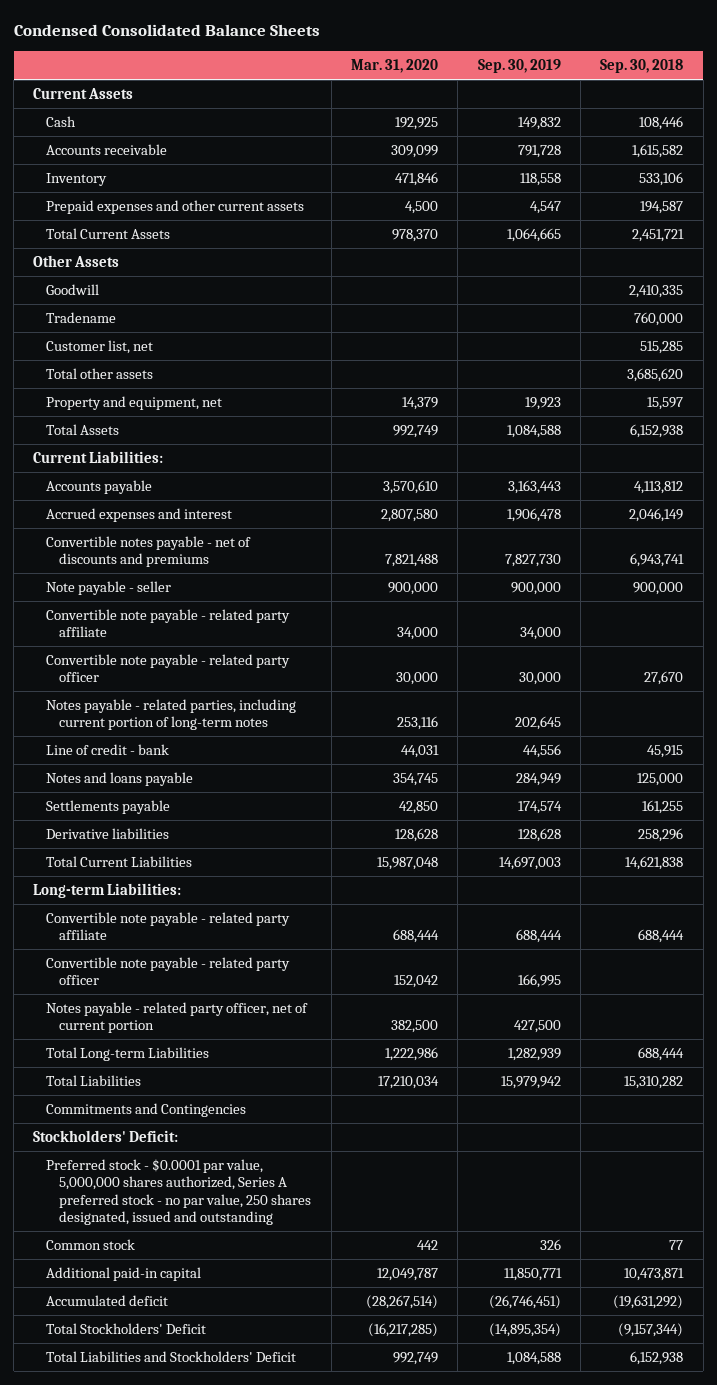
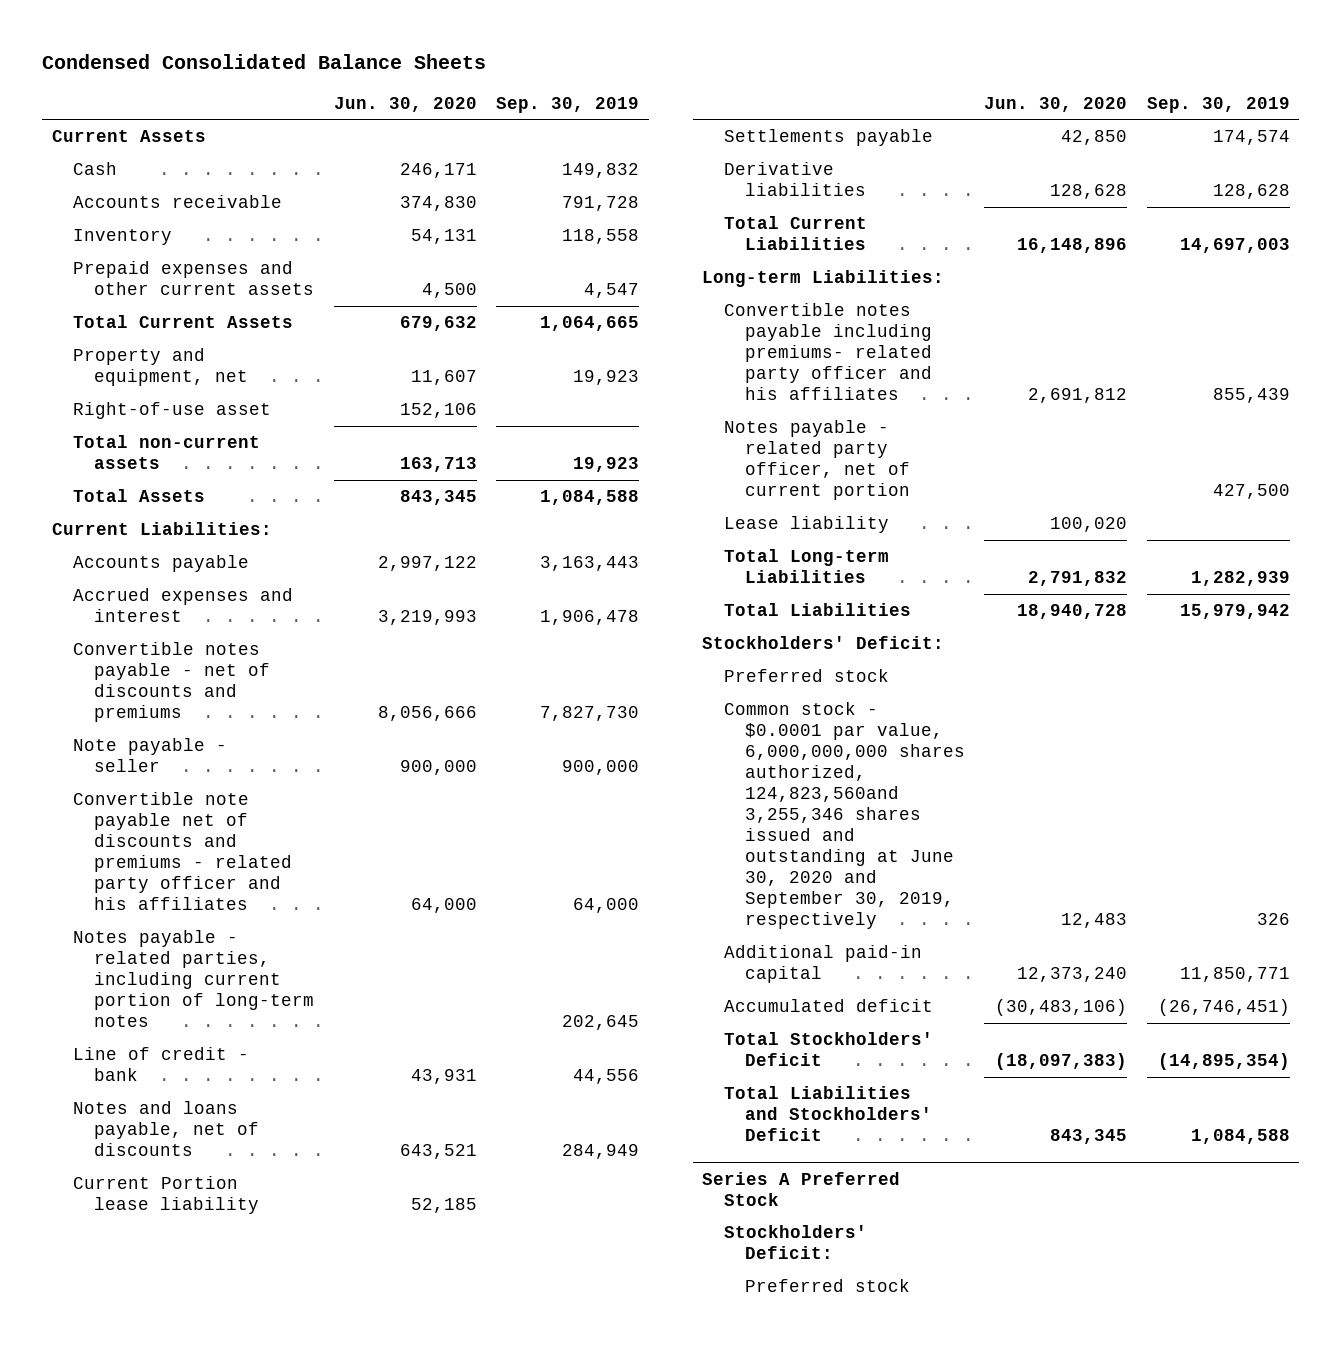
- | Mar. 31, 2020 | Sep. 30, 2019 | Sep. 30, 2018
+ | Jun. 30, 2020 | Sep. 30, 2019
- Other Assets
- Goodwill | | | 2,410,335
- Tradename | | | 760,000
- Customer list, net | | | 515,285
- Total other assets | | | 3,685,620
+ Right-of-use asset | 152,106 |
+ Total non-current assets | 163,713 | 19,923
- Convertible note payable - related party affiliate | 34,000 | 34,000 |
- Convertible note payable - related party officer | 30,000 | 30,000 | 27,670
+ Convertible note payable net of discounts and premiums - related party officer and his affiliates | 64,000 | 64,000
- Notes and loans payable | 354,745 | 284,949 | 125,000
+ Notes and loans payable, net of discounts | 643,521 | 284,949
+ Current Portion lease liability | 52,185 |
- Convertible note payable - related party affiliate | 688,444 | 688,444 | 688,444
- Convertible note payable - related party officer | 152,042 | 166,995 |
+ Convertible notes payable including premiums- related party officer and his affiliates | 2,691,812 | 855,439
+ Lease liability | 100,020 |
- Commitments and Contingencies
- Preferred stock - $0.0001 par value, 5,000,000 shares authorized, Series A preferred stock - no par value, 250 shares designated, issued and outstanding
- Common stock | 442 | 326 | 77
+ Preferred stock
+ Common stock - $0.0001 par value, 6,000,000,000 shares authorized, 124,823,560and 3,255,346 shares issued and outstanding at June 30, 2020 and September 30, 2019, respectively | 12,483 | 326
+ Series A Preferred Stock
+ Stockholders' Deficit:
+ Preferred stock

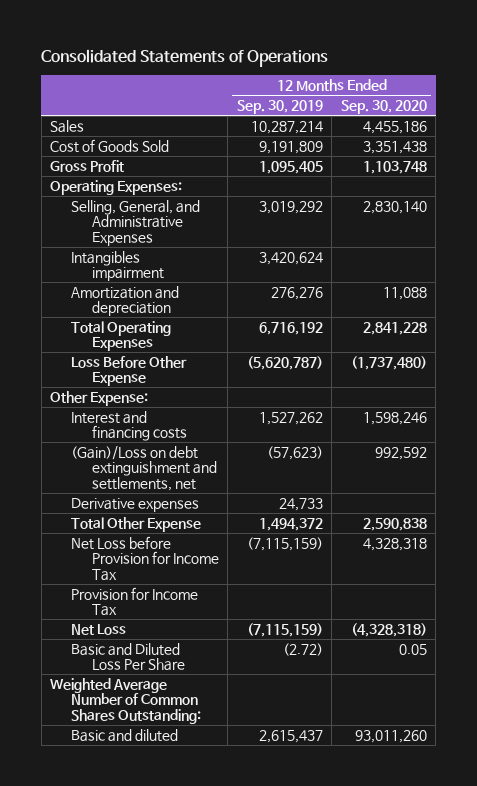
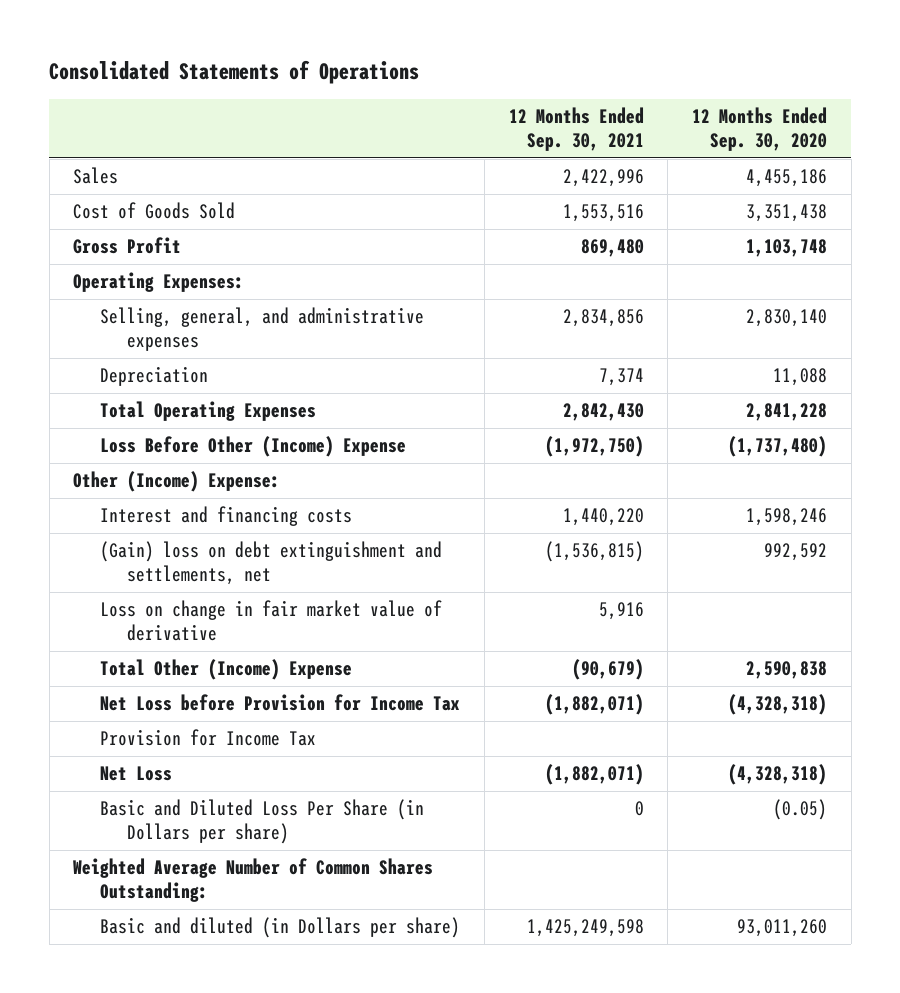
- | 12 Months Ended Sep. 30, 2019 | 12 Months Ended Sep. 30, 2020
+ | 12 Months Ended Sep. 30, 2021 | 12 Months Ended Sep. 30, 2020
- Selling, General, and Administrative Expenses | 3,019,292 | 2,830,140
- Intangibles impairment | 3,420,624 |
- Amortization and depreciation | 276,276 | 11,088
+ Selling, general, and administrative expenses | 2,834,856 | 2,830,140
+ Depreciation | 7,374 | 11,088
- Loss Before Other Expense | (5,620,787) | (1,737,480)
- Other Expense:
+ Loss Before Other (Income) Expense | (1,972,750) | (1,737,480)
+ Other (Income) Expense:
- (Gain)/Loss on debt extinguishment and settlements, net | (57,623) | 992,592
- Derivative expenses | 24,733 |
- Total Other Expense | 1,494,372 | 2,590,838
- Net Loss before Provision for Income Tax | (7,115,159) | 4,328,318
+ (Gain) loss on debt extinguishment and settlements, net | (1,536,815) | 992,592
+ Loss on change in fair market value of derivative | 5,916 |
+ Total Other (Income) Expense | (90,679) | 2,590,838
+ Net Loss before Provision for Income Tax | (1,882,071) | (4,328,318)
- Basic and Diluted Loss Per Share | (2.72) | 0.05
+ Basic and Diluted Loss Per Share (in Dollars per share) | 0 | (0.05)
- Basic and diluted | 2,615,437 | 93,011,260
+ Basic and diluted (in Dollars per share) | 1,425,249,598 | 93,011,260

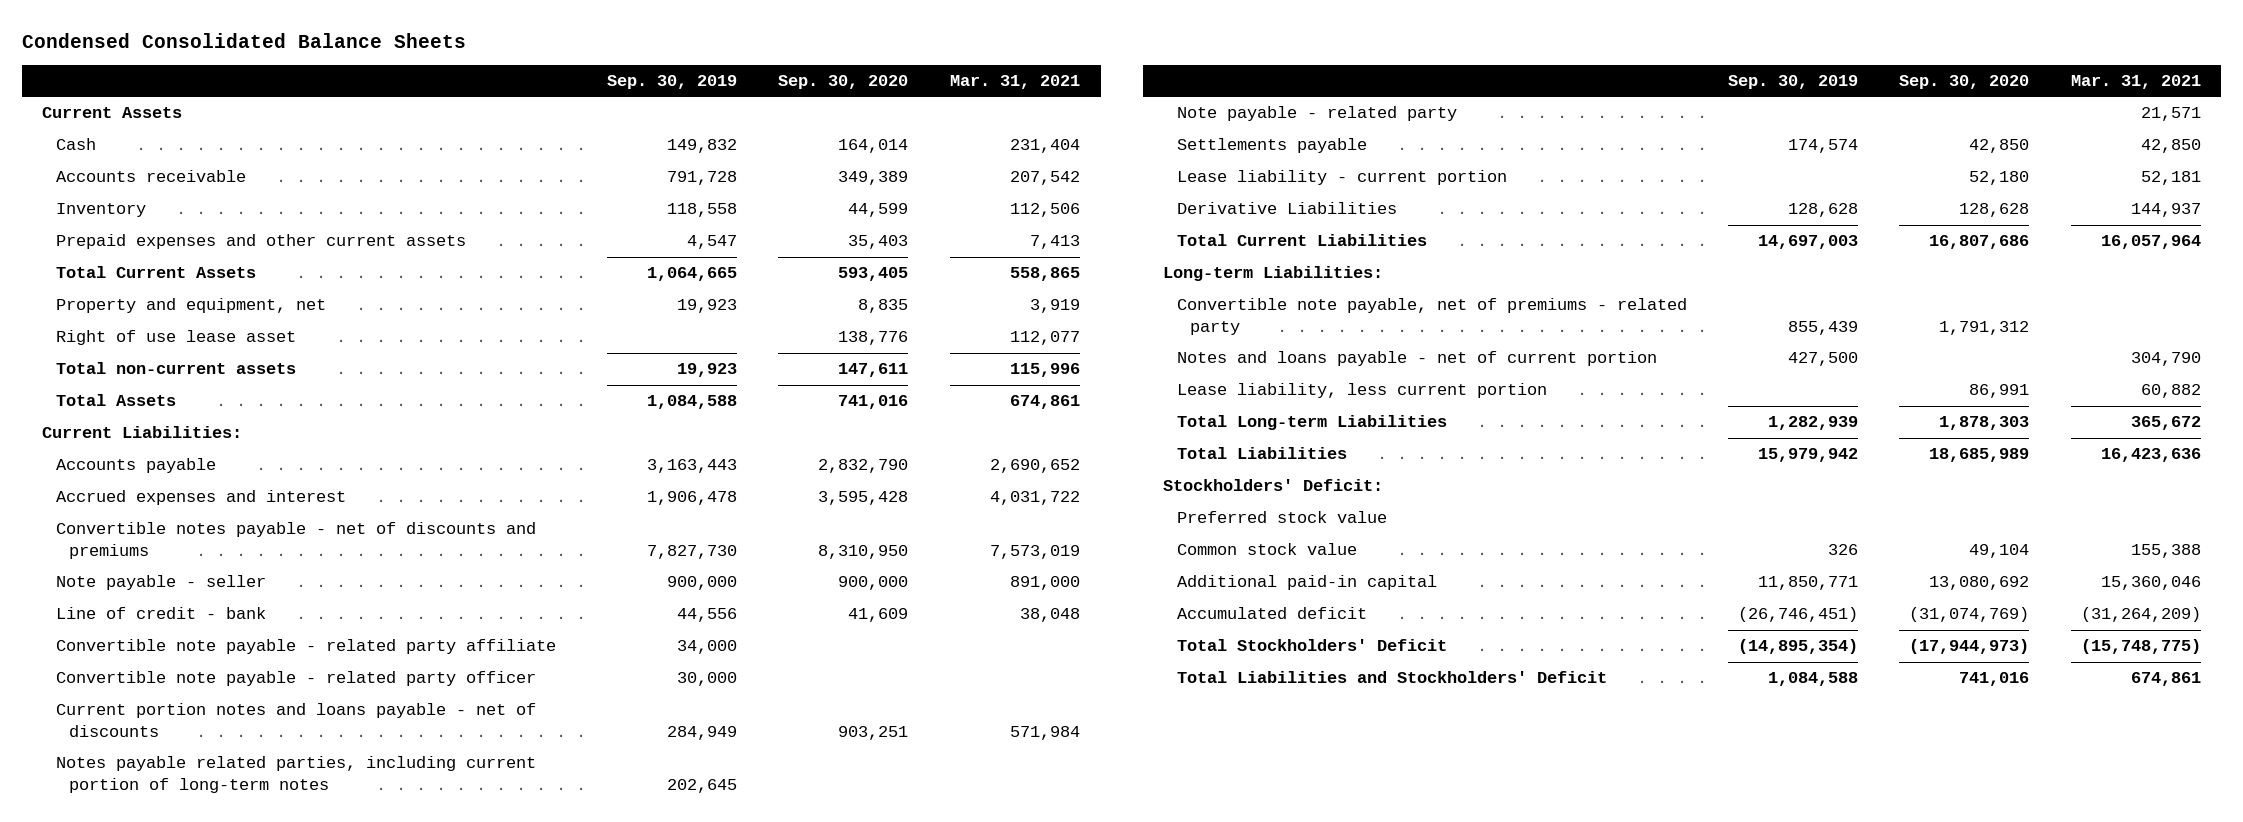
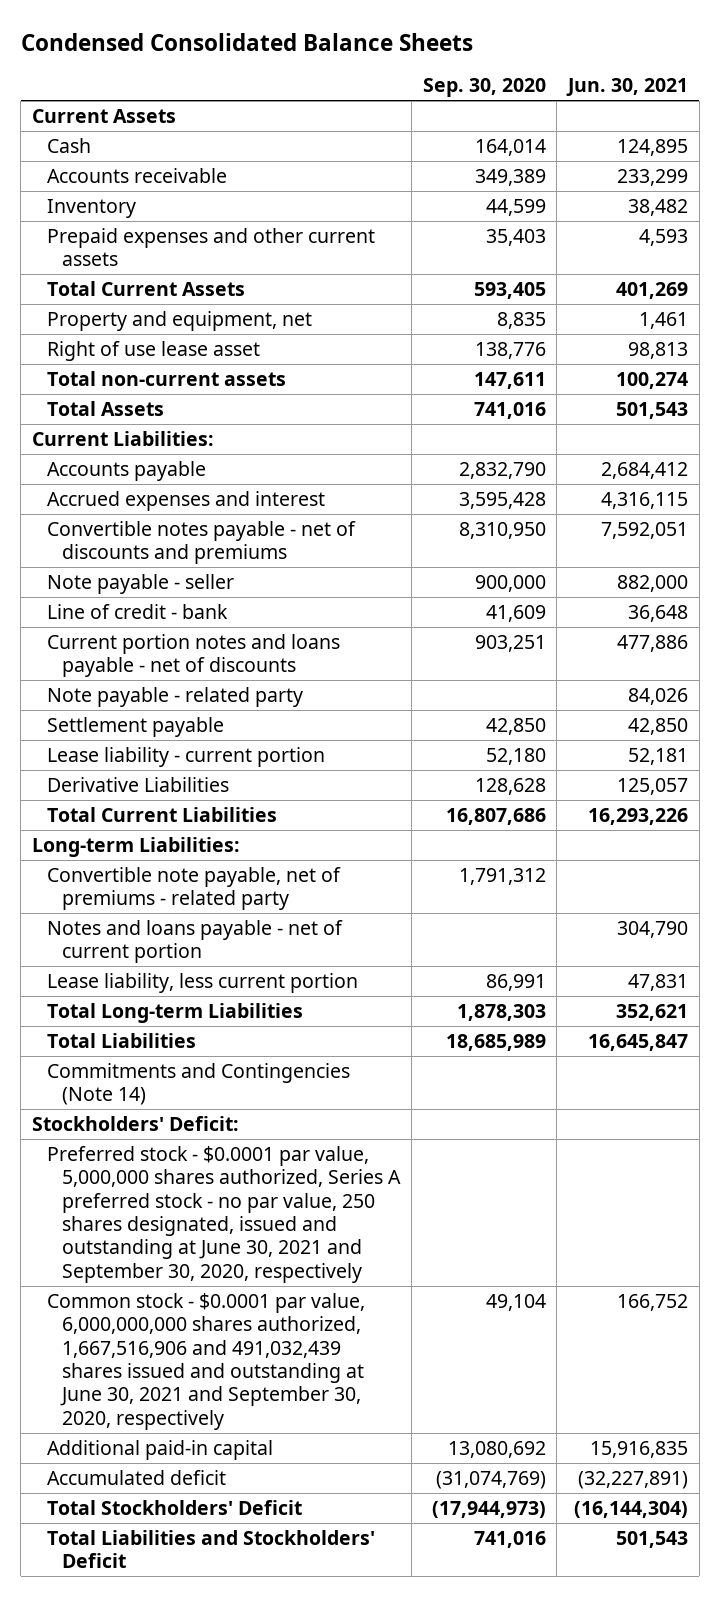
- | Sep. 30, 2019 | Sep. 30, 2020 | Mar. 31, 2021
+ | Sep. 30, 2020 | Jun. 30, 2021
- Convertible note payable - related party affiliate | 34,000 | |
- Convertible note payable - related party officer | 30,000 | |
- Notes payable related parties, including current portion of long-term notes | 202,645 | |
- Settlements payable | 174,574 | 42,850 | 42,850
+ Settlement payable | 42,850 | 42,850
+ Commitments and Contingencies (Note 14)
- Preferred stock value
- Common stock value | 326 | 49,104 | 155,388
+ Preferred stock - $0.0001 par value, 5,000,000 shares authorized, Series A preferred stock - no par value, 250 shares designated, issued and outstanding at June 30, 2021 and September 30, 2020, respectively
+ Common stock - $0.0001 par value, 6,000,000,000 shares authorized, 1,667,516,906 and 491,032,439 shares issued and outstanding at June 30, 2021 and September 30, 2020, respectively | 49,104 | 166,752

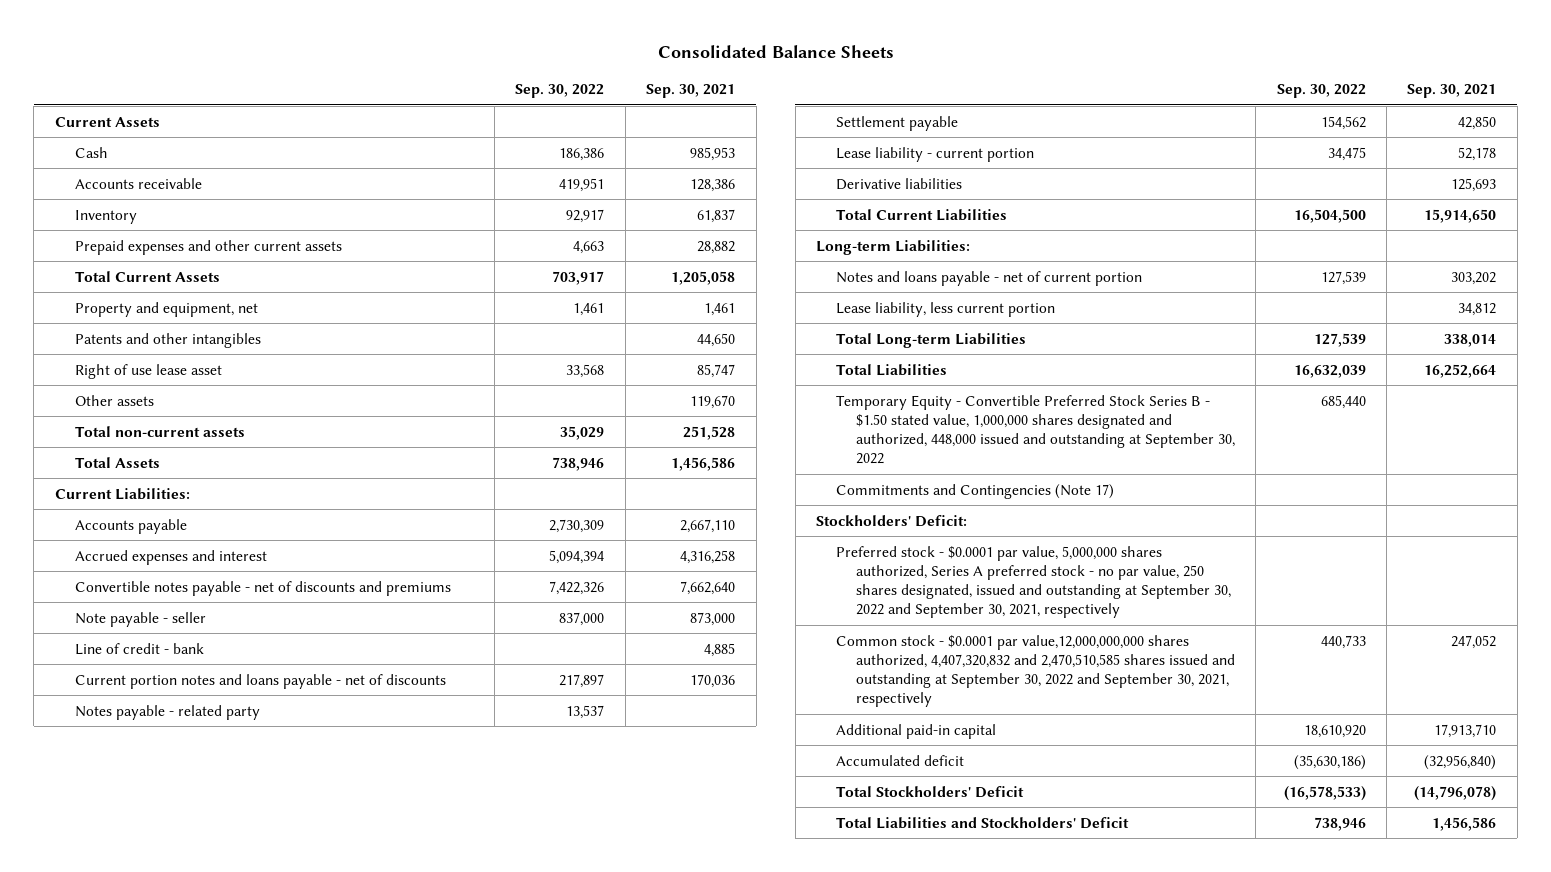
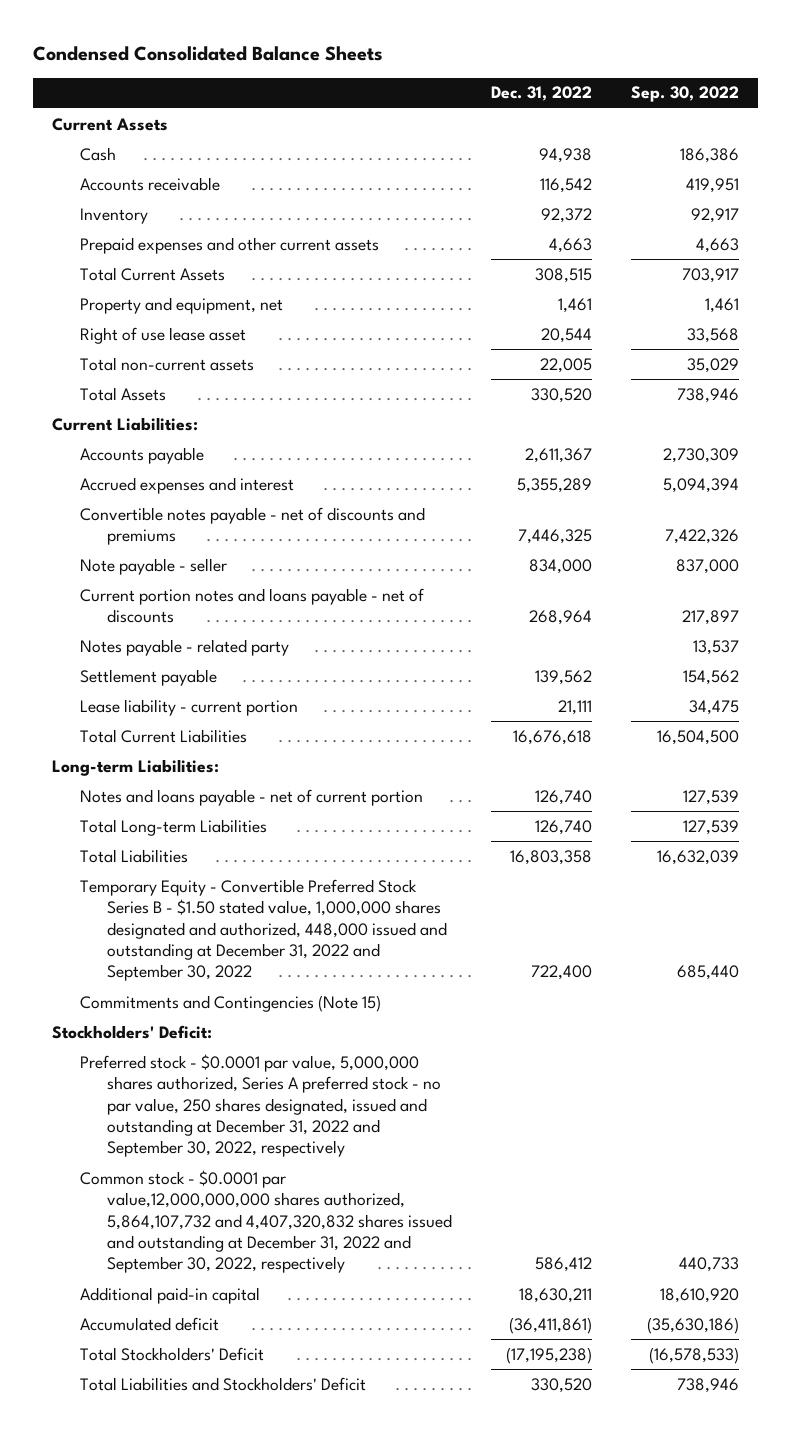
- Consolidated Balance Sheets
+ Condensed Consolidated Balance Sheets
- | Sep. 30, 2022 | Sep. 30, 2021
+ | Dec. 31, 2022 | Sep. 30, 2022
- Patents and other intangibles | | 44,650
- Other assets | | 119,670
- Line of credit - bank | | 4,885
- Derivative liabilities | | 125,693
- Lease liability, less current portion | | 34,812
- Temporary Equity - Convertible Preferred Stock Series B - $1.50 stated value, 1,000,000 shares designated and authorized, 448,000 issued and outstanding at September 30, 2022 | 685,440 |
- Commitments and Contingencies (Note 17)
+ Temporary Equity - Convertible Preferred Stock Series B - $1.50 stated value, 1,000,000 shares designated and authorized, 448,000 issued and outstanding at December 31, 2022 and September 30, 2022 | 722,400 | 685,440
+ Commitments and Contingencies (Note 15)
- Preferred stock - $0.0001 par value, 5,000,000 shares authorized, Series A preferred stock - no par value, 250 shares designated, issued and outstanding at September 30, 2022 and September 30, 2021, respectively
- Common stock - $0.0001 par value,12,000,000,000 shares authorized, 4,407,320,832 and 2,470,510,585 shares issued and outstanding at September 30, 2022 and September 30, 2021, respectively | 440,733 | 247,052
+ Preferred stock - $0.0001 par value, 5,000,000 shares authorized, Series A preferred stock - no par value, 250 shares designated, issued and outstanding at December 31, 2022 and September 30, 2022, respectively
+ Common stock - $0.0001 par value,12,000,000,000 shares authorized, 5,864,107,732 and 4,407,320,832 shares issued and outstanding at December 31, 2022 and September 30, 2022, respectively | 586,412 | 440,733

